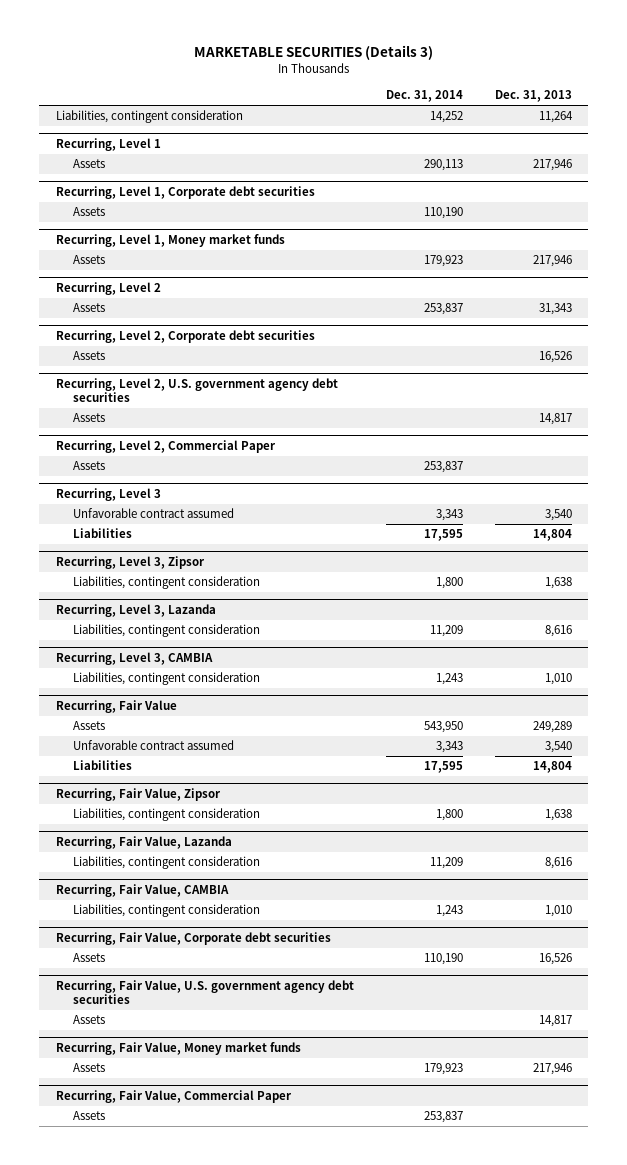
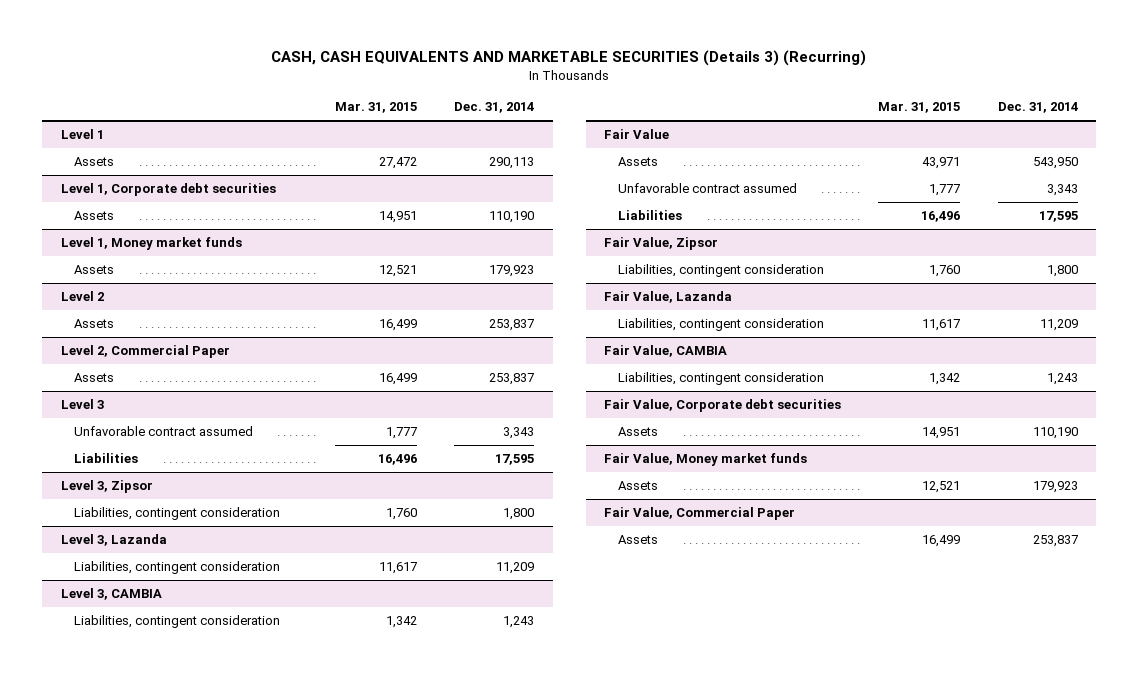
- MARKETABLE SECURITIES (Details 3)
+ CASH, CASH EQUIVALENTS AND MARKETABLE SECURITIES (Details 3) (Recurring)
- | Dec. 31, 2014 | Dec. 31, 2013
+ | Mar. 31, 2015 | Dec. 31, 2014
- Liabilities, contingent consideration | 14,252 | 11,264
- Recurring, Level 1
+ Level 1
- Recurring, Level 1, Corporate debt securities
+ Level 1, Corporate debt securities
- Recurring, Level 1, Money market funds
+ Level 1, Money market funds
- Recurring, Level 2
+ Level 2
- Recurring, Level 2, Corporate debt securities
- Assets | | 16,526
- Recurring, Level 2, U.S. government agency debt securities
- Assets | | 14,817
- Recurring, Level 2, Commercial Paper
+ Level 2, Commercial Paper
- Recurring, Level 3
+ Level 3
- Recurring, Level 3, Zipsor
+ Level 3, Zipsor
- Recurring, Level 3, Lazanda
+ Level 3, Lazanda
- Recurring, Level 3, CAMBIA
+ Level 3, CAMBIA
- Recurring, Fair Value
+ Fair Value
- Recurring, Fair Value, Zipsor
+ Fair Value, Zipsor
- Recurring, Fair Value, Lazanda
+ Fair Value, Lazanda
- Recurring, Fair Value, CAMBIA
+ Fair Value, CAMBIA
- Recurring, Fair Value, Corporate debt securities
+ Fair Value, Corporate debt securities
- Recurring, Fair Value, U.S. government agency debt securities
- Assets | | 14,817
- Recurring, Fair Value, Money market funds
+ Fair Value, Money market funds
- Recurring, Fair Value, Commercial Paper
+ Fair Value, Commercial Paper

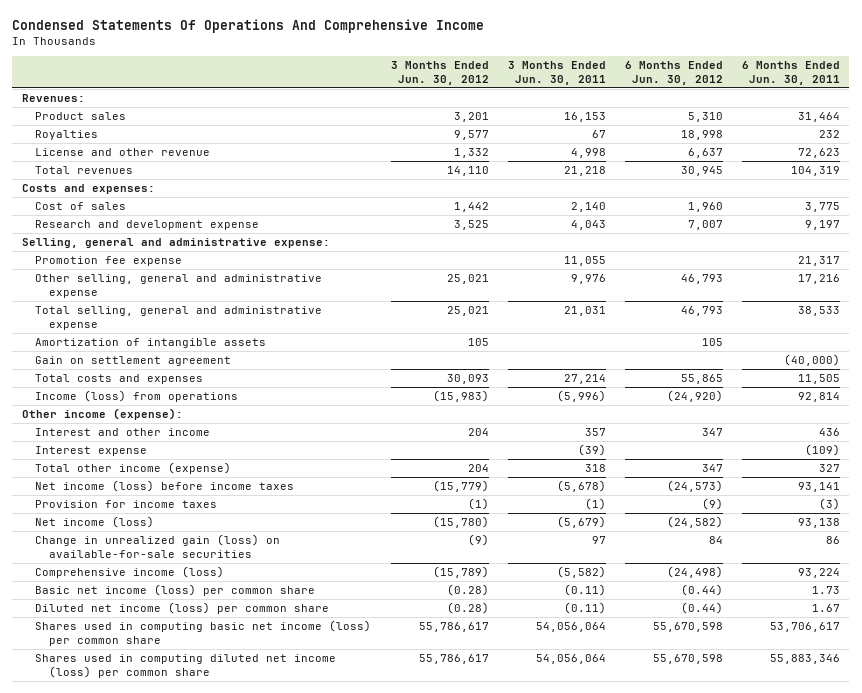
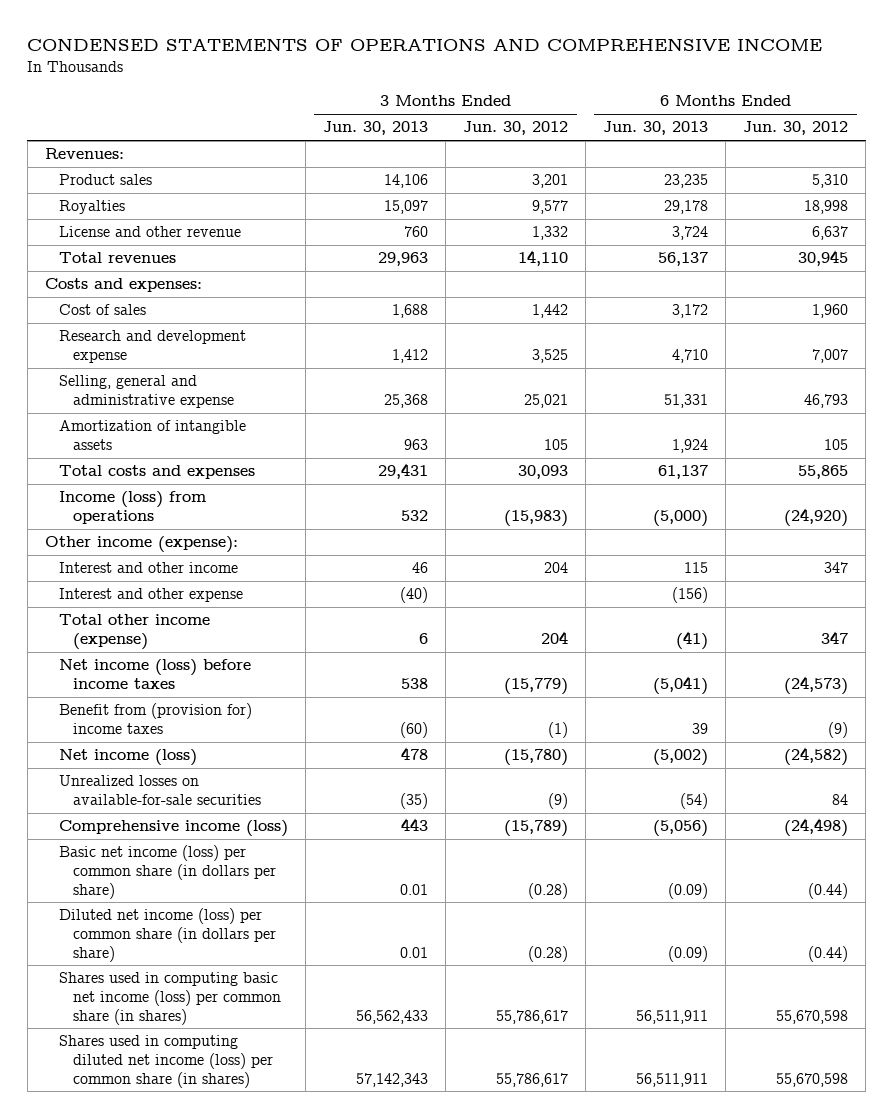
- Condensed Statements Of Operations And Comprehensive Income
+ CONDENSED STATEMENTS OF OPERATIONS AND COMPREHENSIVE INCOME
- | 3 Months Ended Jun. 30, 2012 | 3 Months Ended Jun. 30, 2011 | 6 Months Ended Jun. 30, 2012 | 6 Months Ended Jun. 30, 2011
+ | 3 Months Ended Jun. 30, 2013 | 3 Months Ended Jun. 30, 2012 | 6 Months Ended Jun. 30, 2013 | 6 Months Ended Jun. 30, 2012
- Selling, general and administrative expense:
- Promotion fee expense | | 11,055 | | 21,317
- Other selling, general and administrative expense | 25,021 | 9,976 | 46,793 | 17,216
- Total selling, general and administrative expense | 25,021 | 21,031 | 46,793 | 38,533
+ Selling, general and administrative expense | 25,368 | 25,021 | 51,331 | 46,793
- Gain on settlement agreement | | | | (40,000)
- Interest expense | | (39) | | (109)
+ Interest and other expense | (40) | | (156) |
- Provision for income taxes | (1) | (1) | (9) | (3)
+ Benefit from (provision for) income taxes | (60) | (1) | 39 | (9)
- Change in unrealized gain (loss) on available-for-sale securities | (9) | 97 | 84 | 86
+ Unrealized losses on available-for-sale securities | (35) | (9) | (54) | 84
- Basic net income (loss) per common share | (0.28) | (0.11) | (0.44) | 1.73
- Diluted net income (loss) per common share | (0.28) | (0.11) | (0.44) | 1.67
- Shares used in computing basic net income (loss) per common share | 55,786,617 | 54,056,064 | 55,670,598 | 53,706,617
- Shares used in computing diluted net income (loss) per common share | 55,786,617 | 54,056,064 | 55,670,598 | 55,883,346
+ Basic net income (loss) per common share (in dollars per share) | 0.01 | (0.28) | (0.09) | (0.44)
+ Diluted net income (loss) per common share (in dollars per share) | 0.01 | (0.28) | (0.09) | (0.44)
+ Shares used in computing basic net income (loss) per common share (in shares) | 56,562,433 | 55,786,617 | 56,511,911 | 55,670,598
+ Shares used in computing diluted net income (loss) per common share (in shares) | 57,142,343 | 55,786,617 | 56,511,911 | 55,670,598

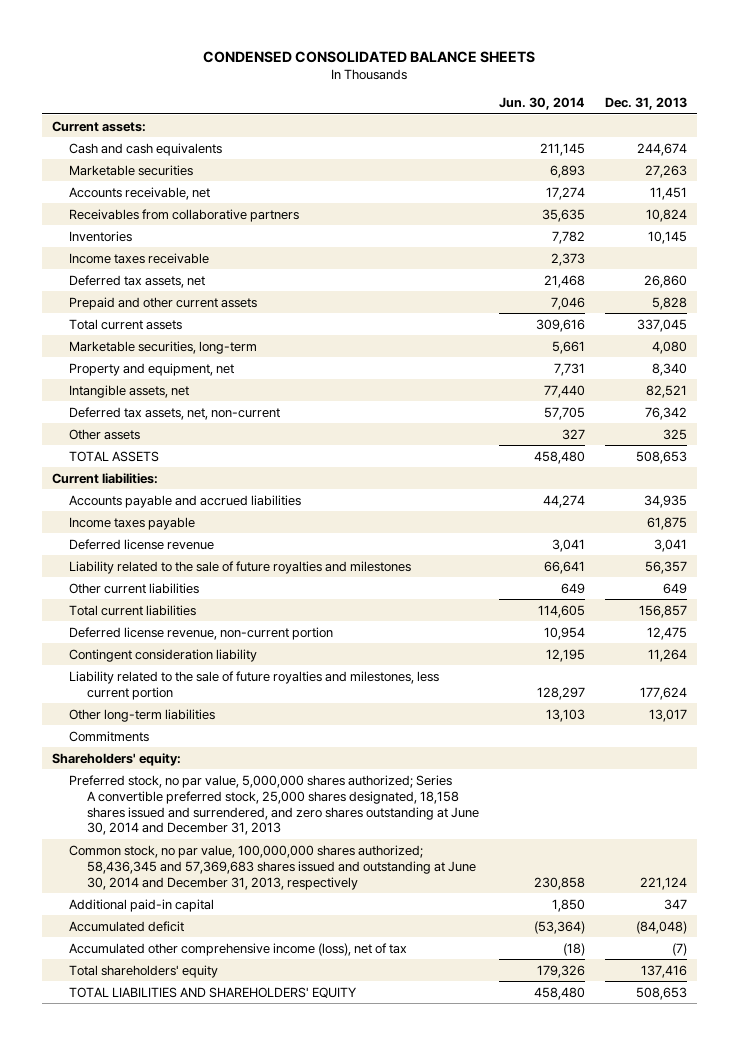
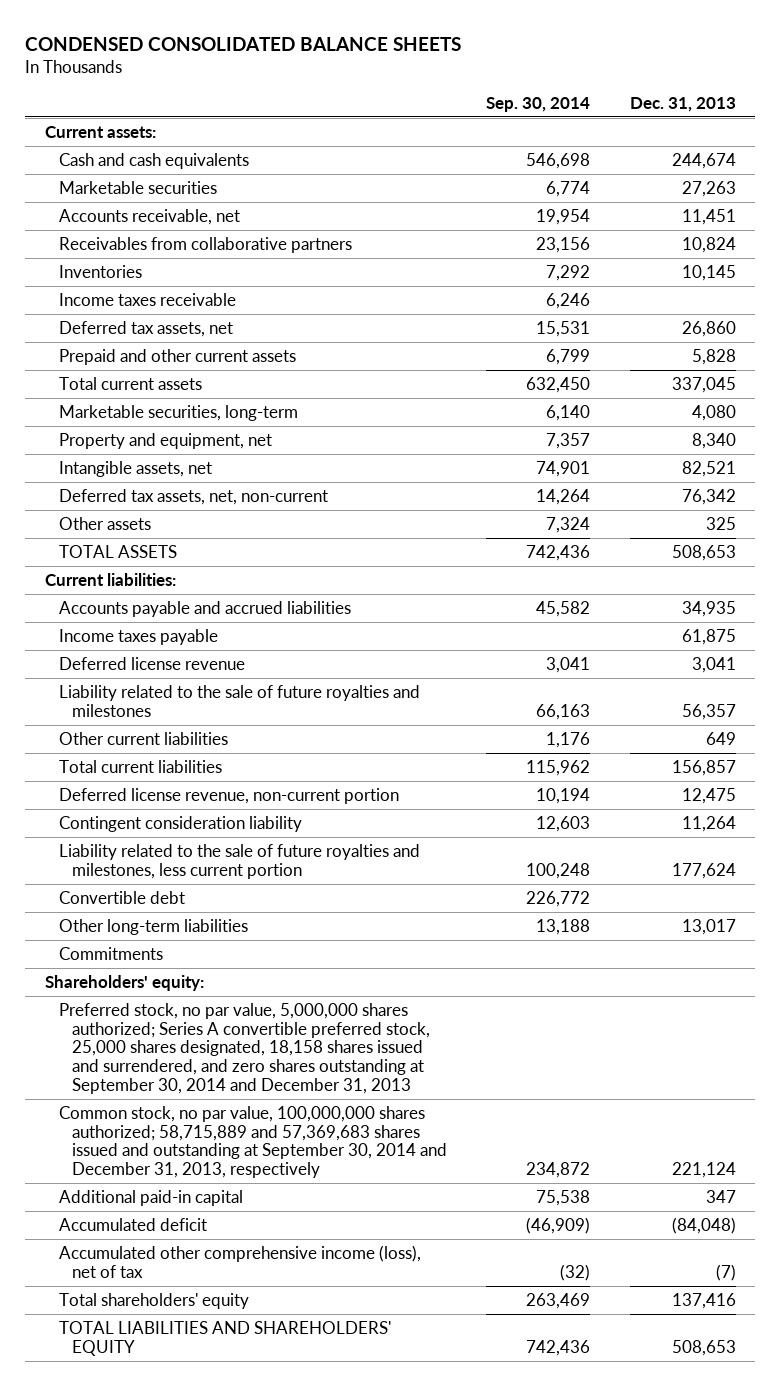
- | Jun. 30, 2014 | Dec. 31, 2013
+ | Sep. 30, 2014 | Dec. 31, 2013
+ Convertible debt | 226,772 |
- Preferred stock, no par value, 5,000,000 shares authorized; Series A convertible preferred stock, 25,000 shares designated, 18,158 shares issued and surrendered, and zero shares outstanding at June 30, 2014 and December 31, 2013
- Common stock, no par value, 100,000,000 shares authorized; 58,436,345 and 57,369,683 shares issued and outstanding at June 30, 2014 and December 31, 2013, respectively | 230,858 | 221,124
+ Preferred stock, no par value, 5,000,000 shares authorized; Series A convertible preferred stock, 25,000 shares designated, 18,158 shares issued and surrendered, and zero shares outstanding at September 30, 2014 and December 31, 2013
+ Common stock, no par value, 100,000,000 shares authorized; 58,715,889 and 57,369,683 shares issued and outstanding at September 30, 2014 and December 31, 2013, respectively | 234,872 | 221,124

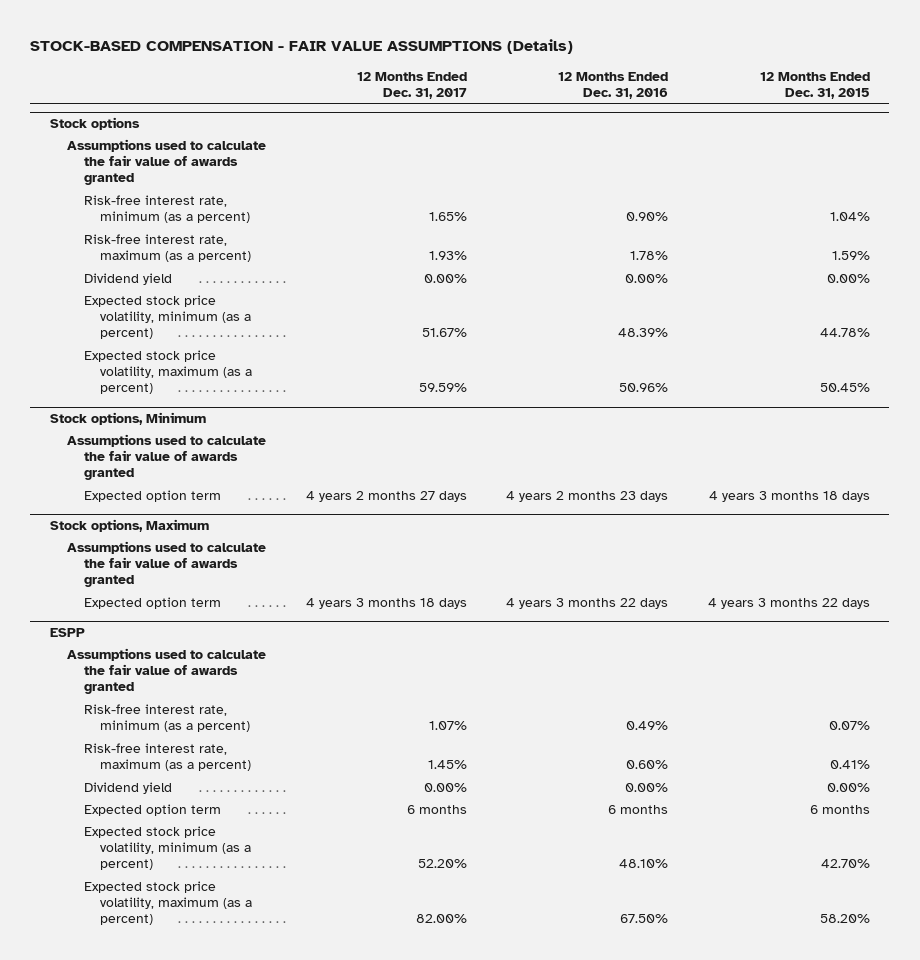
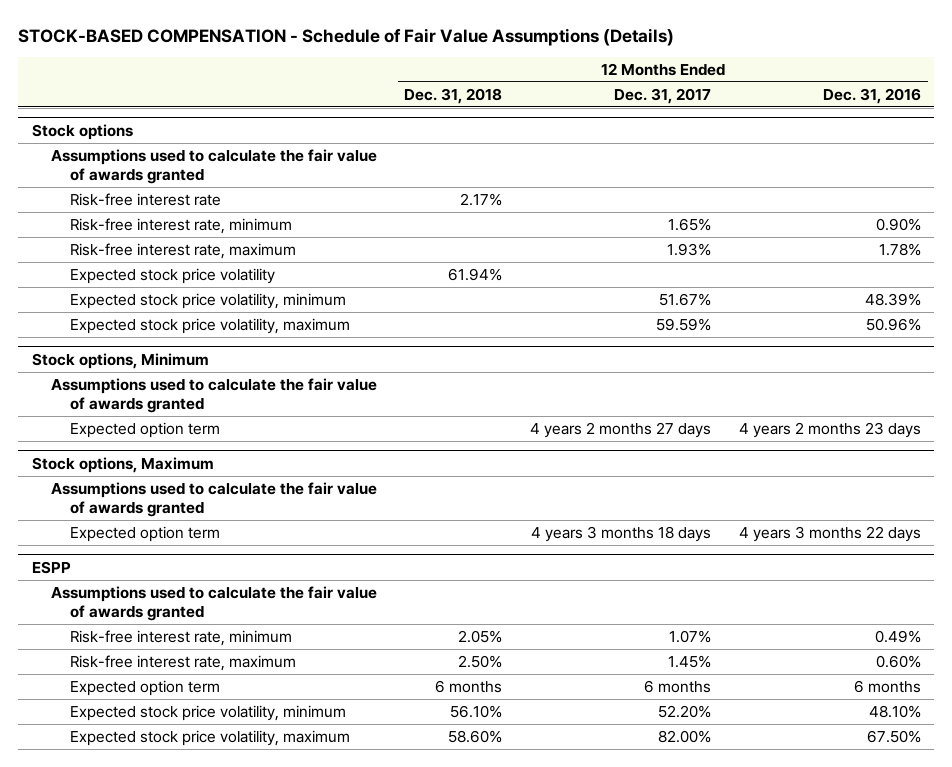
- STOCK-BASED COMPENSATION - FAIR VALUE ASSUMPTIONS (Details)
+ STOCK-BASED COMPENSATION - Schedule of Fair Value Assumptions (Details)
- | 12 Months Ended Dec. 31, 2017 | 12 Months Ended Dec. 31, 2016 | 12 Months Ended Dec. 31, 2015
+ | 12 Months Ended Dec. 31, 2018 | 12 Months Ended Dec. 31, 2017 | 12 Months Ended Dec. 31, 2016
@ Stock options
- Risk-free interest rate, minimum (as a percent) | 1.65% | 0.90% | 1.04%
- Risk-free interest rate, maximum (as a percent) | 1.93% | 1.78% | 1.59%
- Dividend yield | 0.00% | 0.00% | 0.00%
- Expected stock price volatility, minimum (as a percent) | 51.67% | 48.39% | 44.78%
- Expected stock price volatility, maximum (as a percent) | 59.59% | 50.96% | 50.45%
+ Risk-free interest rate | 2.17% | |
+ Risk-free interest rate, minimum | | 1.65% | 0.90%
+ Risk-free interest rate, maximum | | 1.93% | 1.78%
+ Expected stock price volatility | 61.94% | |
+ Expected stock price volatility, minimum | | 51.67% | 48.39%
+ Expected stock price volatility, maximum | | 59.59% | 50.96%
@ ESPP
- Risk-free interest rate, minimum (as a percent) | 1.07% | 0.49% | 0.07%
- Risk-free interest rate, maximum (as a percent) | 1.45% | 0.60% | 0.41%
- Dividend yield | 0.00% | 0.00% | 0.00%
+ Risk-free interest rate, minimum | 2.05% | 1.07% | 0.49%
+ Risk-free interest rate, maximum | 2.50% | 1.45% | 0.60%
- Expected stock price volatility, minimum (as a percent) | 52.20% | 48.10% | 42.70%
- Expected stock price volatility, maximum (as a percent) | 82.00% | 67.50% | 58.20%
+ Expected stock price volatility, minimum | 56.10% | 52.20% | 48.10%
+ Expected stock price volatility, maximum | 58.60% | 82.00% | 67.50%

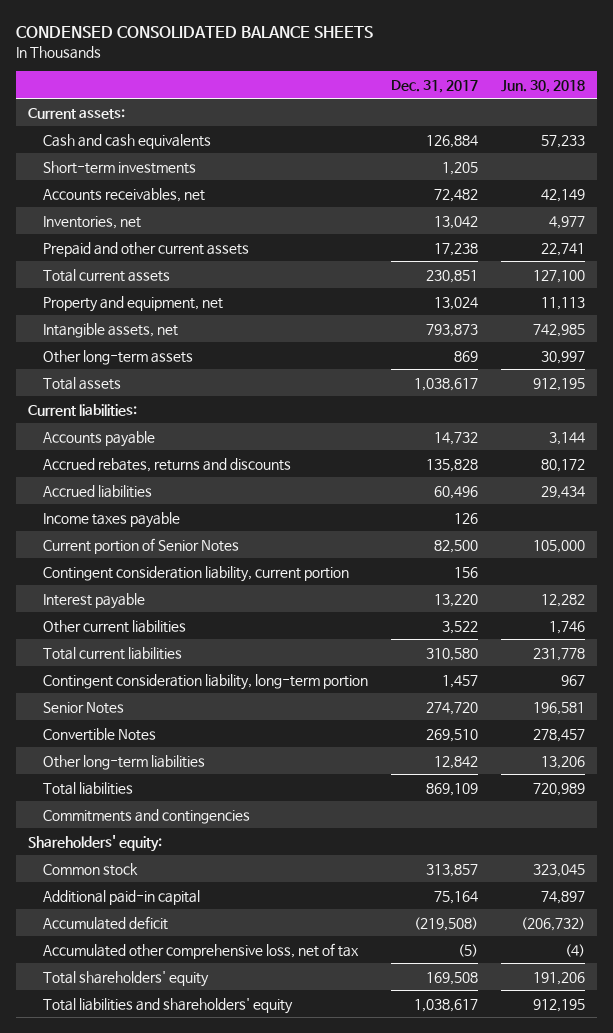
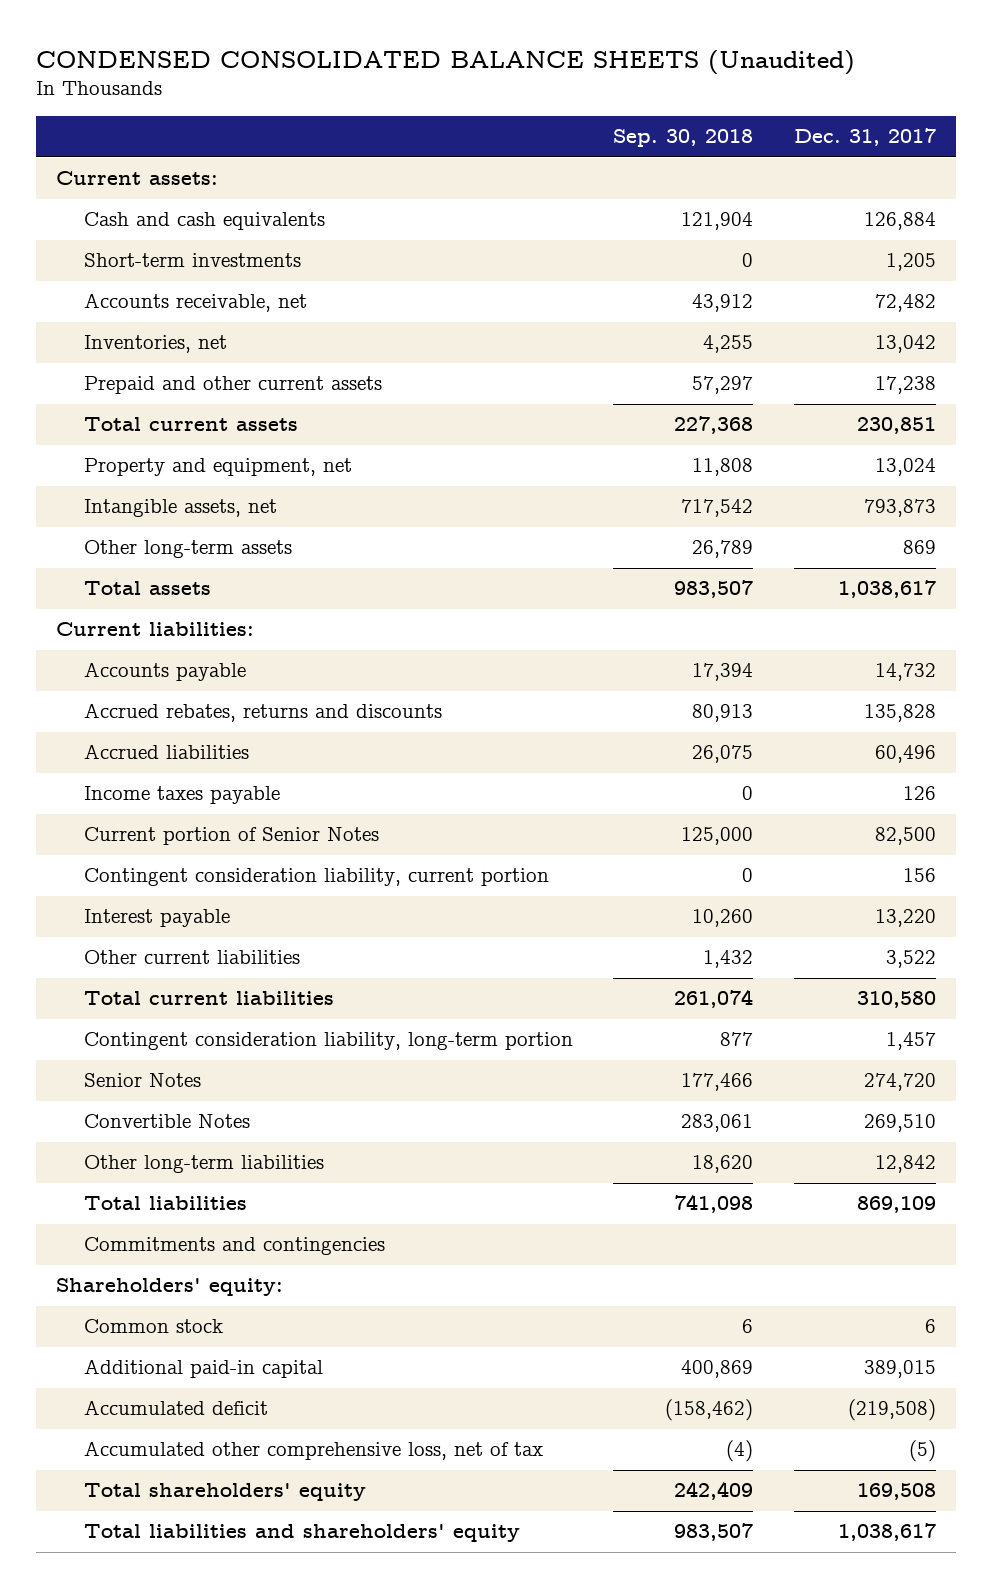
- CONDENSED CONSOLIDATED BALANCE SHEETS
+ CONDENSED CONSOLIDATED BALANCE SHEETS (Unaudited)
- | Dec. 31, 2017 | Jun. 30, 2018
+ | Sep. 30, 2018 | Dec. 31, 2017
- Accounts receivables, net | 72,482 | 42,149
+ Accounts receivable, net | 43,912 | 72,482
- Common stock | 313,857 | 323,045
- Additional paid-in capital | 75,164 | 74,897
+ Common stock | 6 | 6
+ Additional paid-in capital | 400,869 | 389,015

